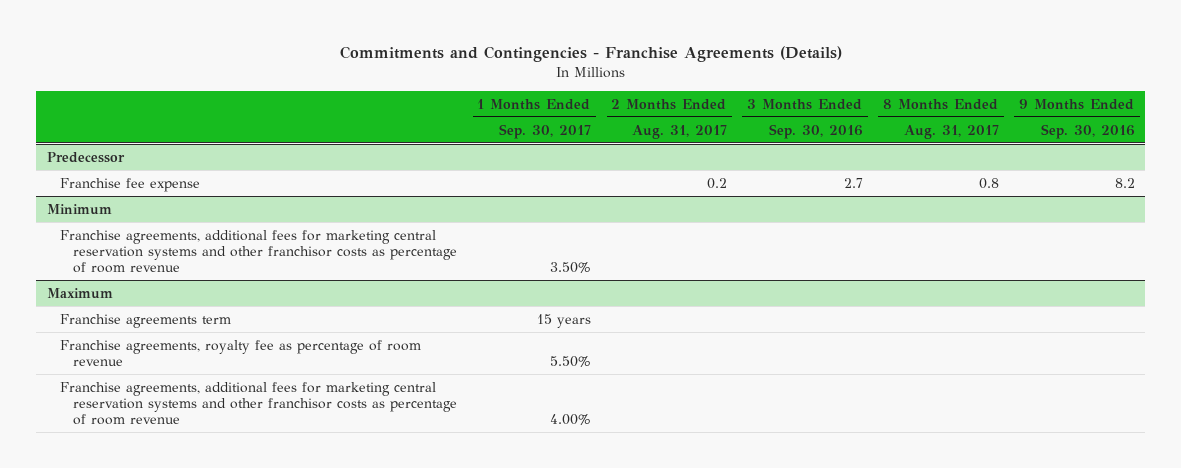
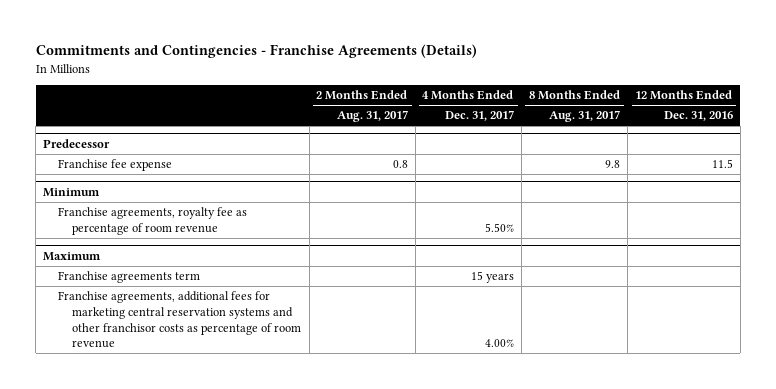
- | 1 Months Ended Sep. 30, 2017 | 2 Months Ended Aug. 31, 2017 | 3 Months Ended Sep. 30, 2016 | 8 Months Ended Aug. 31, 2017 | 9 Months Ended Sep. 30, 2016
+ | 2 Months Ended Aug. 31, 2017 | 4 Months Ended Dec. 31, 2017 | 8 Months Ended Aug. 31, 2017 | 12 Months Ended Dec. 31, 2016
@ Predecessor
- Franchise fee expense | | 0.2 | 2.7 | 0.8 | 8.2
+ Franchise fee expense | 0.8 | | 9.8 | 11.5
@ Minimum
- Franchise agreements, additional fees for marketing central reservation systems and other franchisor costs as percentage of room revenue | 3.50% | | | |
+ Franchise agreements, royalty fee as percentage of room revenue | | 5.50% | |
@ Maximum
- Franchise agreements, royalty fee as percentage of room revenue | 5.50% | | | |

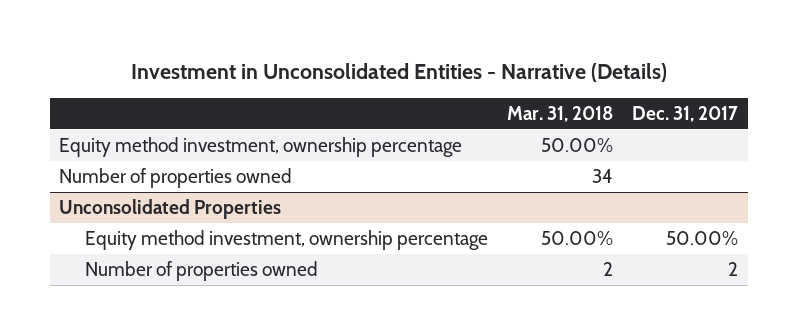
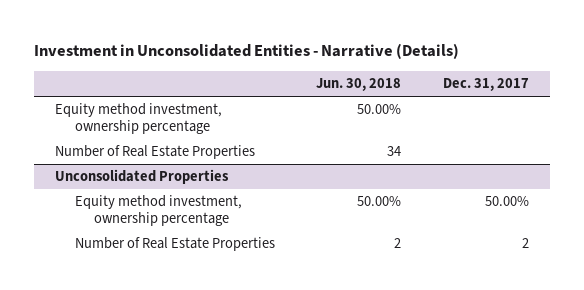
- | Mar. 31, 2018 | Dec. 31, 2017
+ | Jun. 30, 2018 | Dec. 31, 2017
- Number of properties owned | 34 |
+ Number of Real Estate Properties | 34 |
@ Unconsolidated Properties
- Number of properties owned | 2 | 2
+ Number of Real Estate Properties | 2 | 2

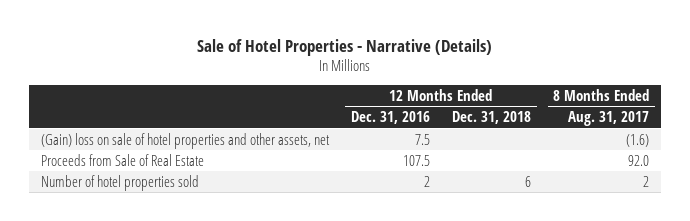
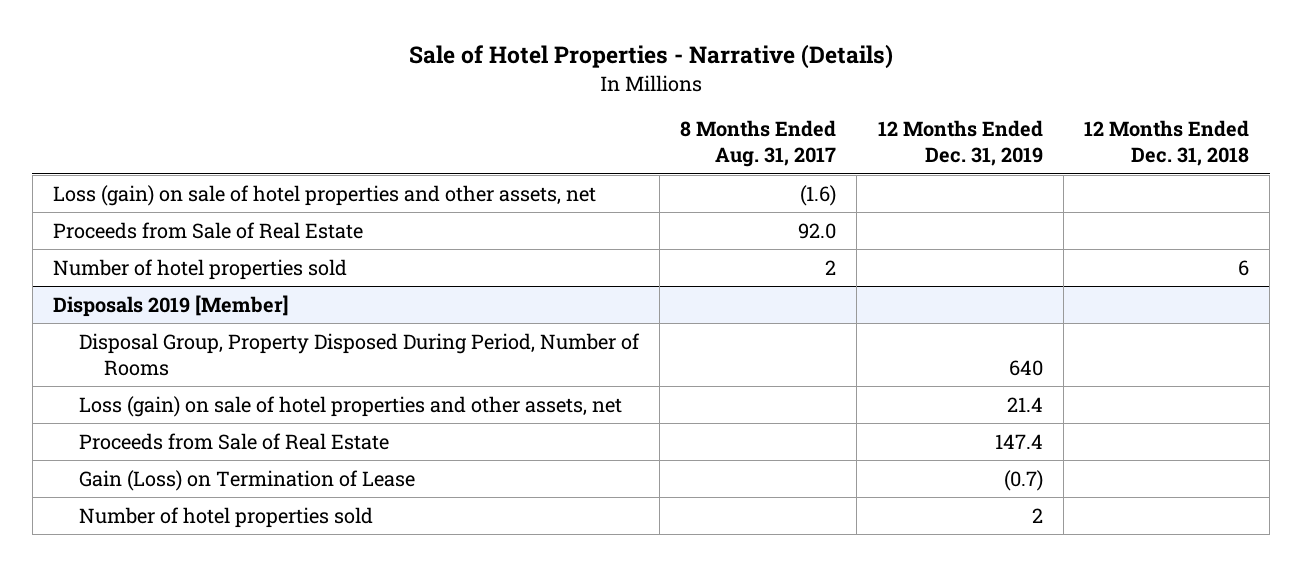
- | 12 Months Ended Dec. 31, 2016 | 12 Months Ended Dec. 31, 2018 | 8 Months Ended Aug. 31, 2017
+ | 8 Months Ended Aug. 31, 2017 | 12 Months Ended Dec. 31, 2019 | 12 Months Ended Dec. 31, 2018
- (Gain) loss on sale of hotel properties and other assets, net | 7.5 | | (1.6)
+ Loss (gain) on sale of hotel properties and other assets, net | (1.6) | |
+ Disposals 2019 [Member]
+ Disposal Group, Property Disposed During Period, Number of Rooms | | 640 |
+ Loss (gain) on sale of hotel properties and other assets, net | | 21.4 |
+ Proceeds from Sale of Real Estate | | 147.4 |
+ Gain (Loss) on Termination of Lease | | (0.7) |
+ Number of hotel properties sold | | 2 |

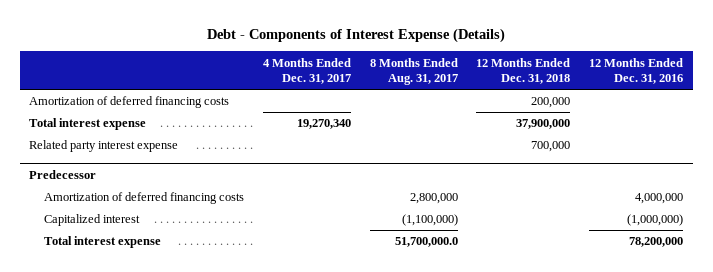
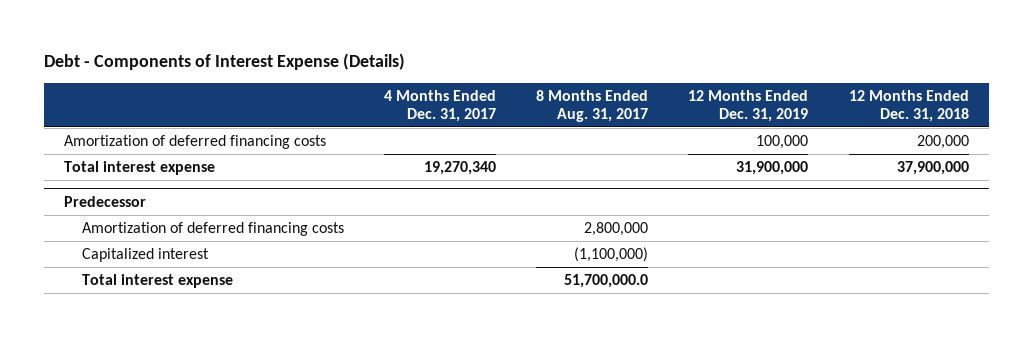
- | 4 Months Ended Dec. 31, 2017 | 8 Months Ended Aug. 31, 2017 | 12 Months Ended Dec. 31, 2018 | 12 Months Ended Dec. 31, 2016
+ | 4 Months Ended Dec. 31, 2017 | 8 Months Ended Aug. 31, 2017 | 12 Months Ended Dec. 31, 2019 | 12 Months Ended Dec. 31, 2018
- Related party interest expense | | | 700,000 |

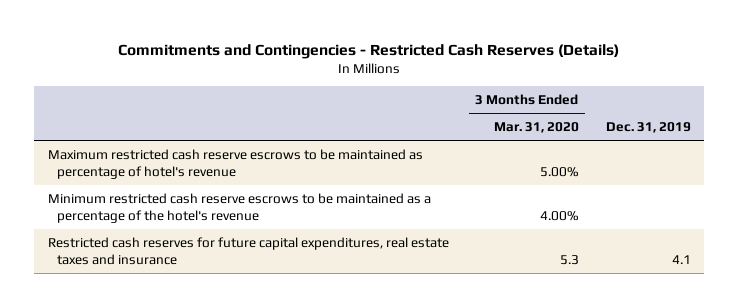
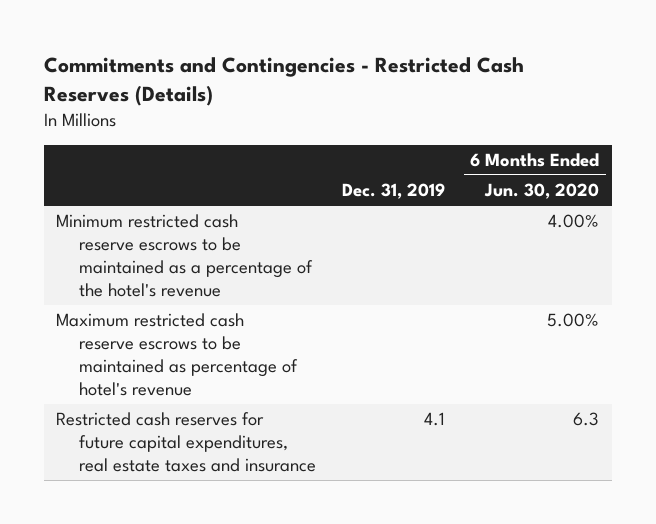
- | 3 Months Ended Mar. 31, 2020 | Dec. 31, 2019
+ | Dec. 31, 2019 | 6 Months Ended Jun. 30, 2020
moved down: Maximum restricted cash reserve escrows to be maintained as percentage of hotel's revenue | | 5.00%

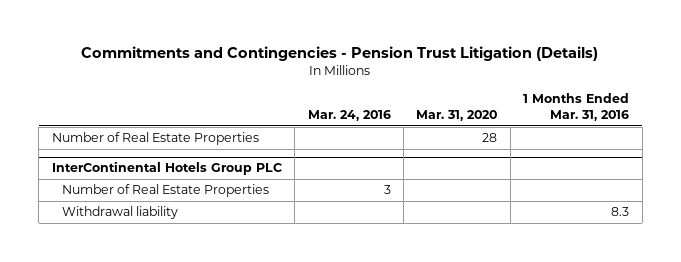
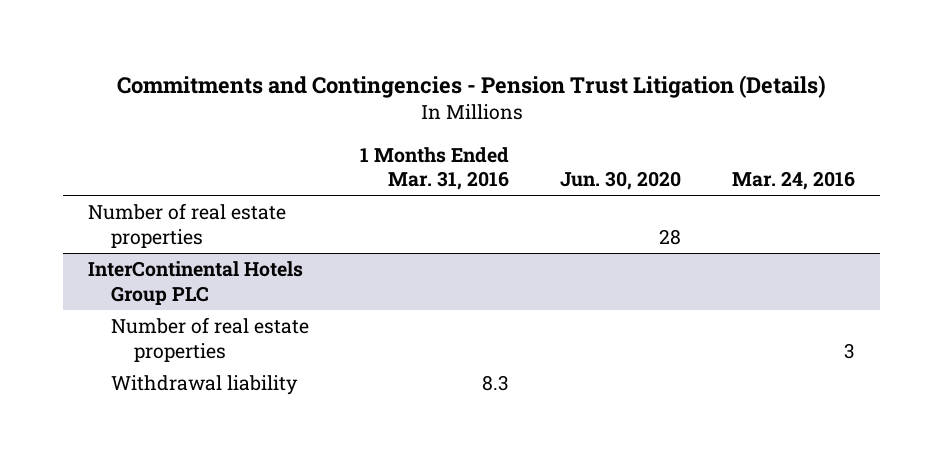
- | Mar. 24, 2016 | Mar. 31, 2020 | 1 Months Ended Mar. 31, 2016
+ | 1 Months Ended Mar. 31, 2016 | Jun. 30, 2020 | Mar. 24, 2016
- Number of Real Estate Properties | | 28 |
+ Number of real estate properties | | 28 |
@ InterContinental Hotels Group PLC
- Number of Real Estate Properties | 3 | |
+ Number of real estate properties | | | 3

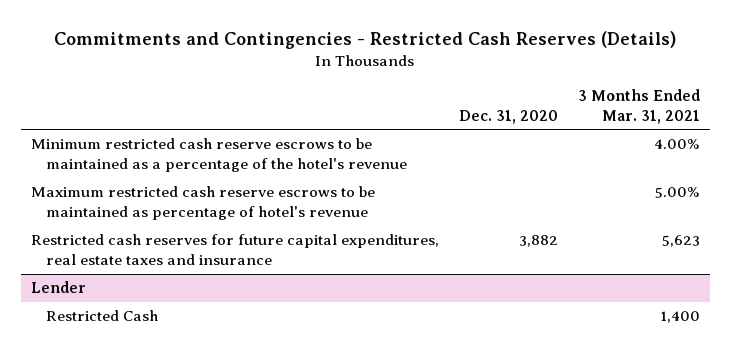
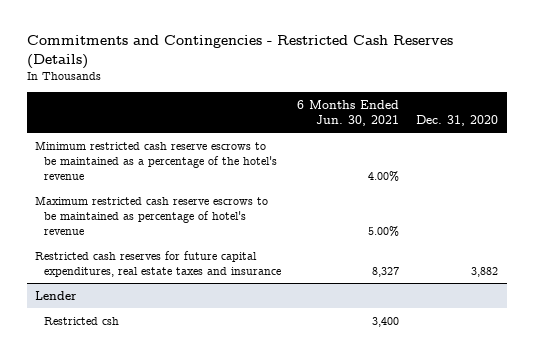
- | Dec. 31, 2020 | 3 Months Ended Mar. 31, 2021
+ | 6 Months Ended Jun. 30, 2021 | Dec. 31, 2020
@ Lender
- Restricted Cash | | 1,400
+ Restricted csh | 3,400 |

